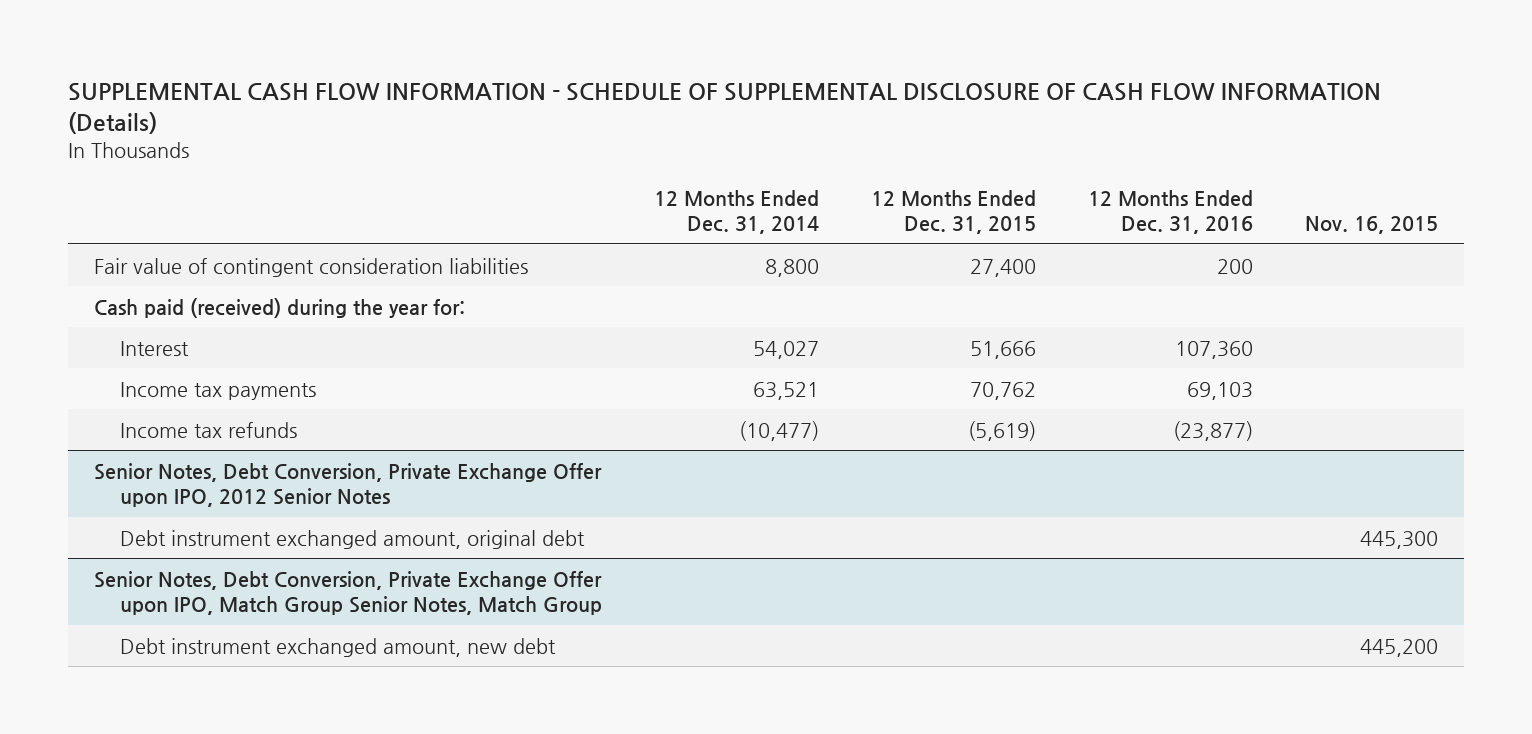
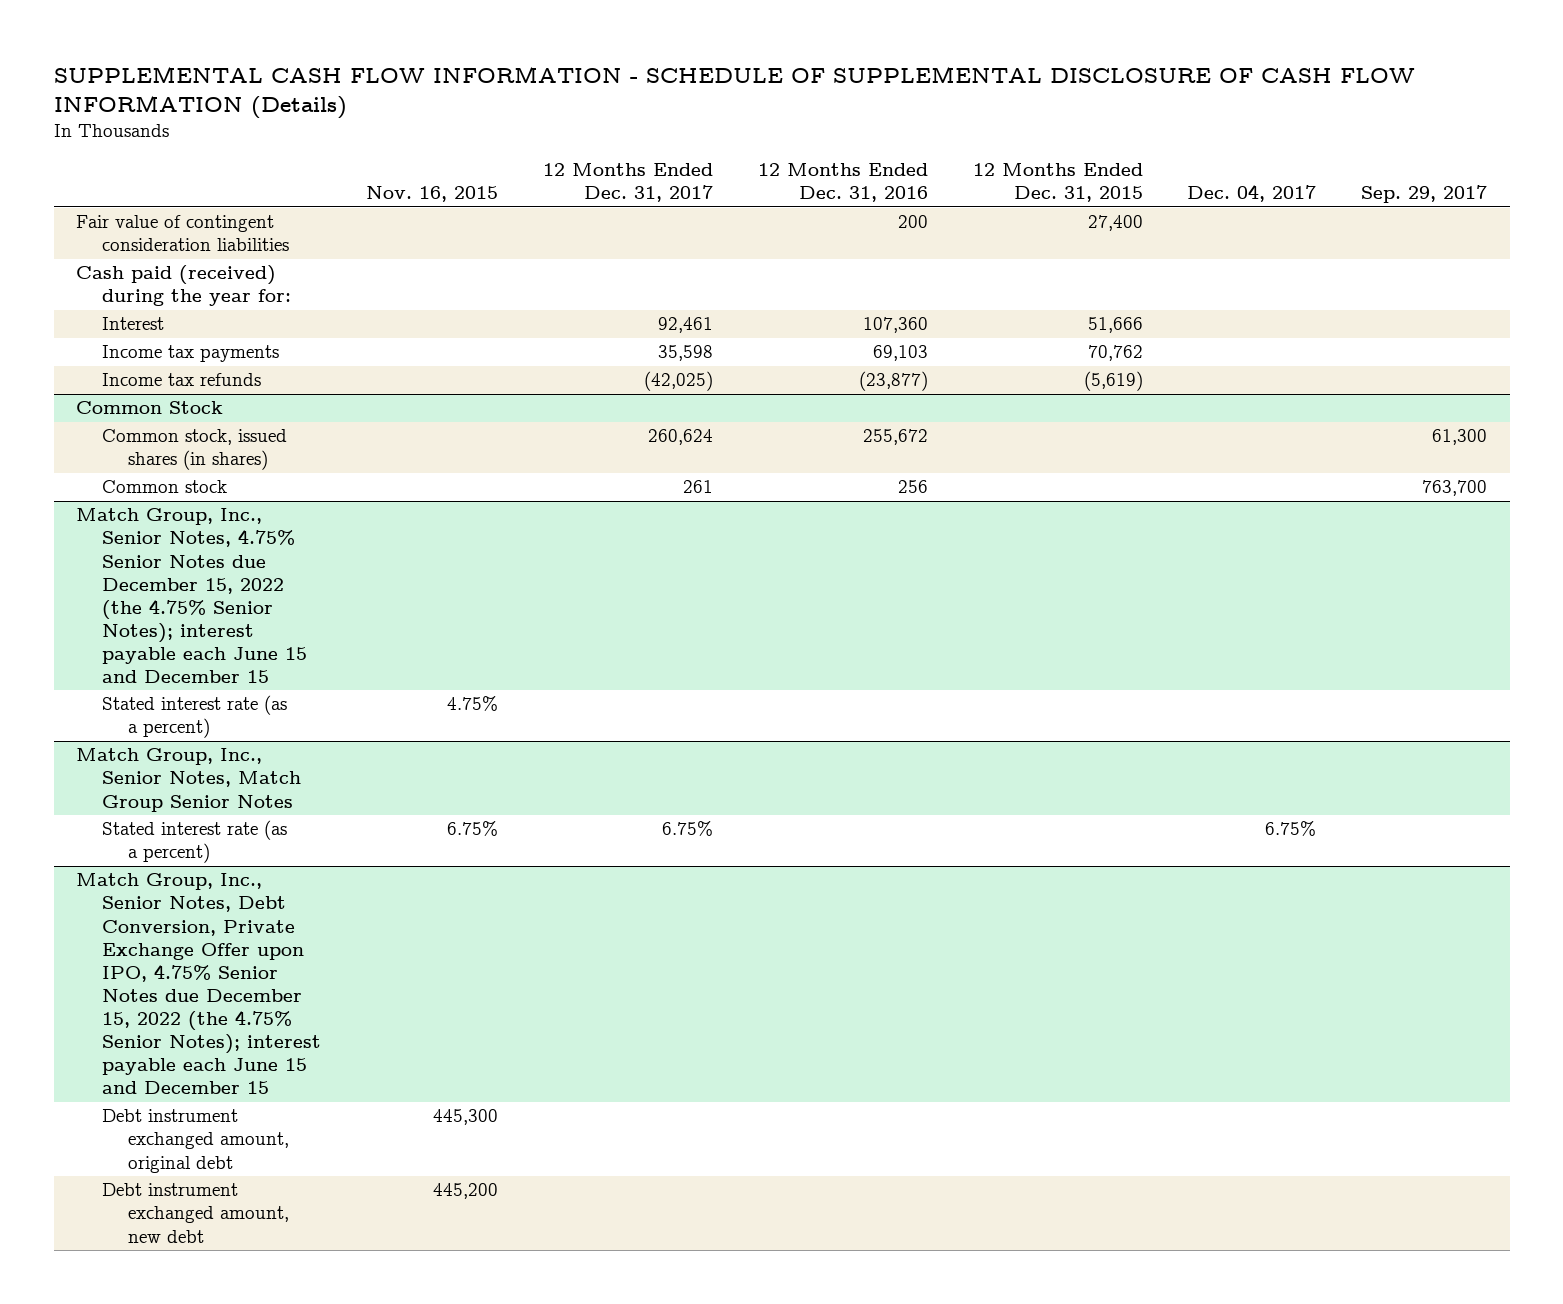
- | 12 Months Ended Dec. 31, 2014 | 12 Months Ended Dec. 31, 2015 | 12 Months Ended Dec. 31, 2016 | Nov. 16, 2015
+ | Nov. 16, 2015 | 12 Months Ended Dec. 31, 2017 | 12 Months Ended Dec. 31, 2016 | 12 Months Ended Dec. 31, 2015 | Dec. 04, 2017 | Sep. 29, 2017
- Senior Notes, Debt Conversion, Private Exchange Offer upon IPO, 2012 Senior Notes
+ Common Stock
+ Common stock, issued shares (in shares) | | 260,624 | 255,672 | | | 61,300
+ Common stock | | 261 | 256 | | | 763,700
+ Match Group, Inc., Senior Notes, 4.75% Senior Notes due December 15, 2022 (the 4.75% Senior Notes); interest payable each June 15 and December 15
+ Stated interest rate (as a percent) | 4.75% | | | | |
+ Match Group, Inc., Senior Notes, Match Group Senior Notes
+ Stated interest rate (as a percent) | 6.75% | 6.75% | | | 6.75% |
+ Match Group, Inc., Senior Notes, Debt Conversion, Private Exchange Offer upon IPO, 4.75% Senior Notes due December 15, 2022 (the 4.75% Senior Notes); interest payable each June 15 and December 15
- Senior Notes, Debt Conversion, Private Exchange Offer upon IPO, Match Group Senior Notes, Match Group

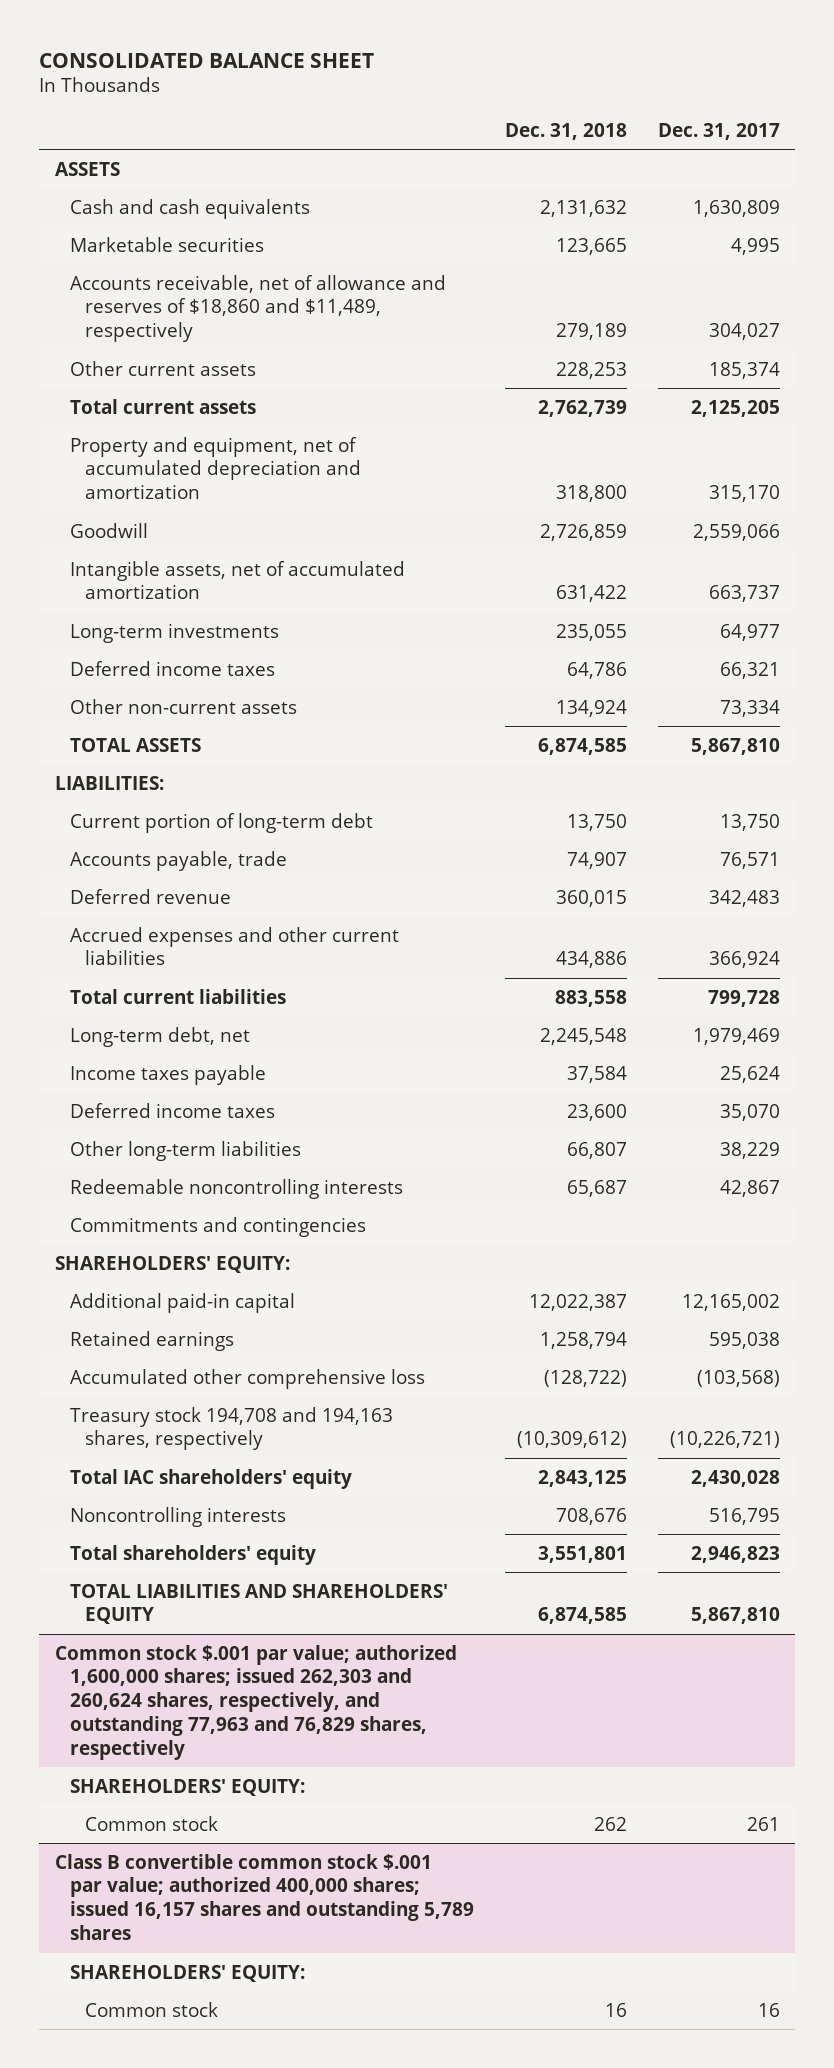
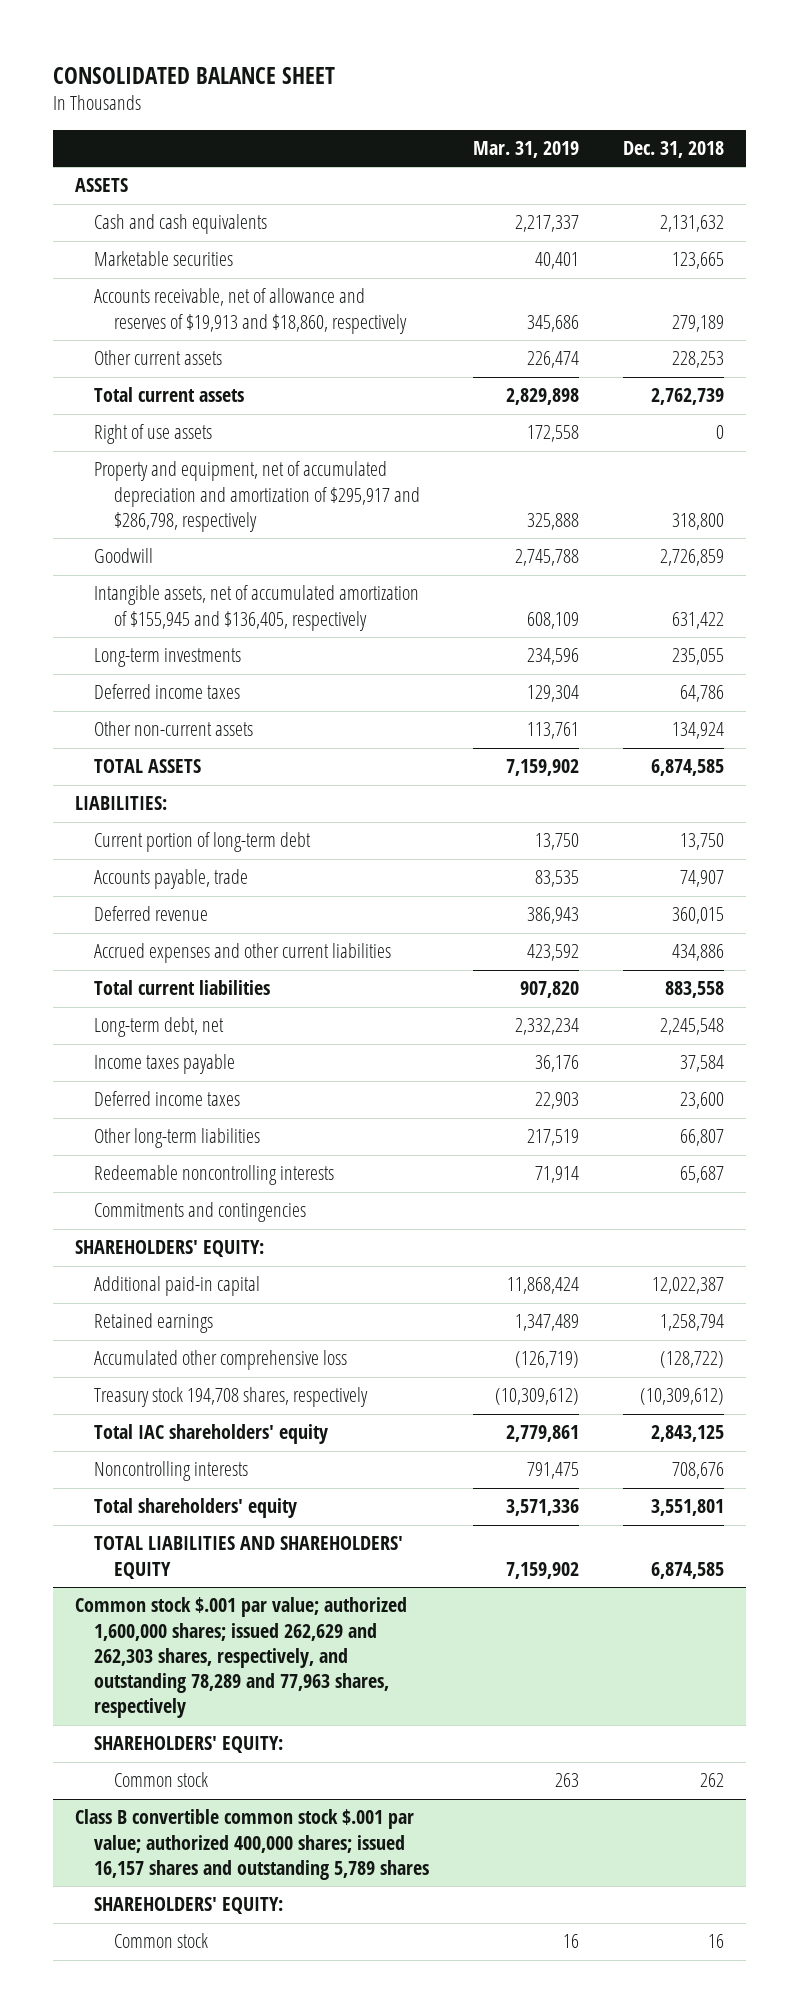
- | Dec. 31, 2018 | Dec. 31, 2017
+ | Mar. 31, 2019 | Dec. 31, 2018
- Accounts receivable, net of allowance and reserves of $18,860 and $11,489, respectively | 279,189 | 304,027
+ Accounts receivable, net of allowance and reserves of $19,913 and $18,860, respectively | 345,686 | 279,189
- Property and equipment, net of accumulated depreciation and amortization | 318,800 | 315,170
+ Right of use assets | 172,558 | 0
+ Property and equipment, net of accumulated depreciation and amortization of $295,917 and $286,798, respectively | 325,888 | 318,800
- Intangible assets, net of accumulated amortization | 631,422 | 663,737
+ Intangible assets, net of accumulated amortization of $155,945 and $136,405, respectively | 608,109 | 631,422
- Treasury stock 194,708 and 194,163 shares, respectively | (10,309,612) | (10,226,721)
+ Treasury stock 194,708 shares, respectively | (10,309,612) | (10,309,612)
- Common stock $.001 par value; authorized 1,600,000 shares; issued 262,303 and 260,624 shares, respectively, and outstanding 77,963 and 76,829 shares, respectively
+ Common stock $.001 par value; authorized 1,600,000 shares; issued 262,629 and 262,303 shares, respectively, and outstanding 78,289 and 77,963 shares, respectively

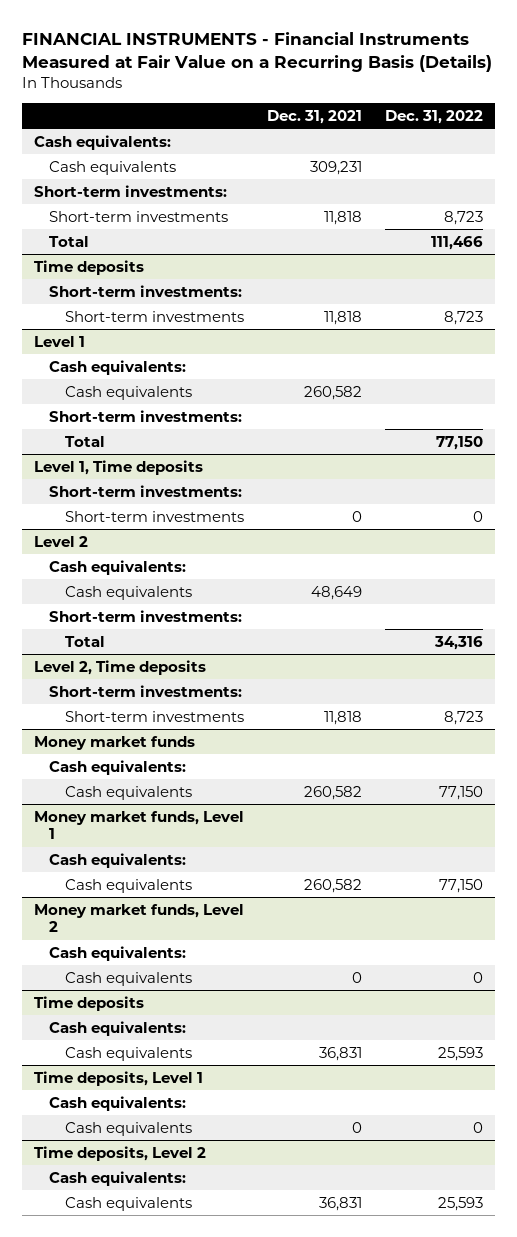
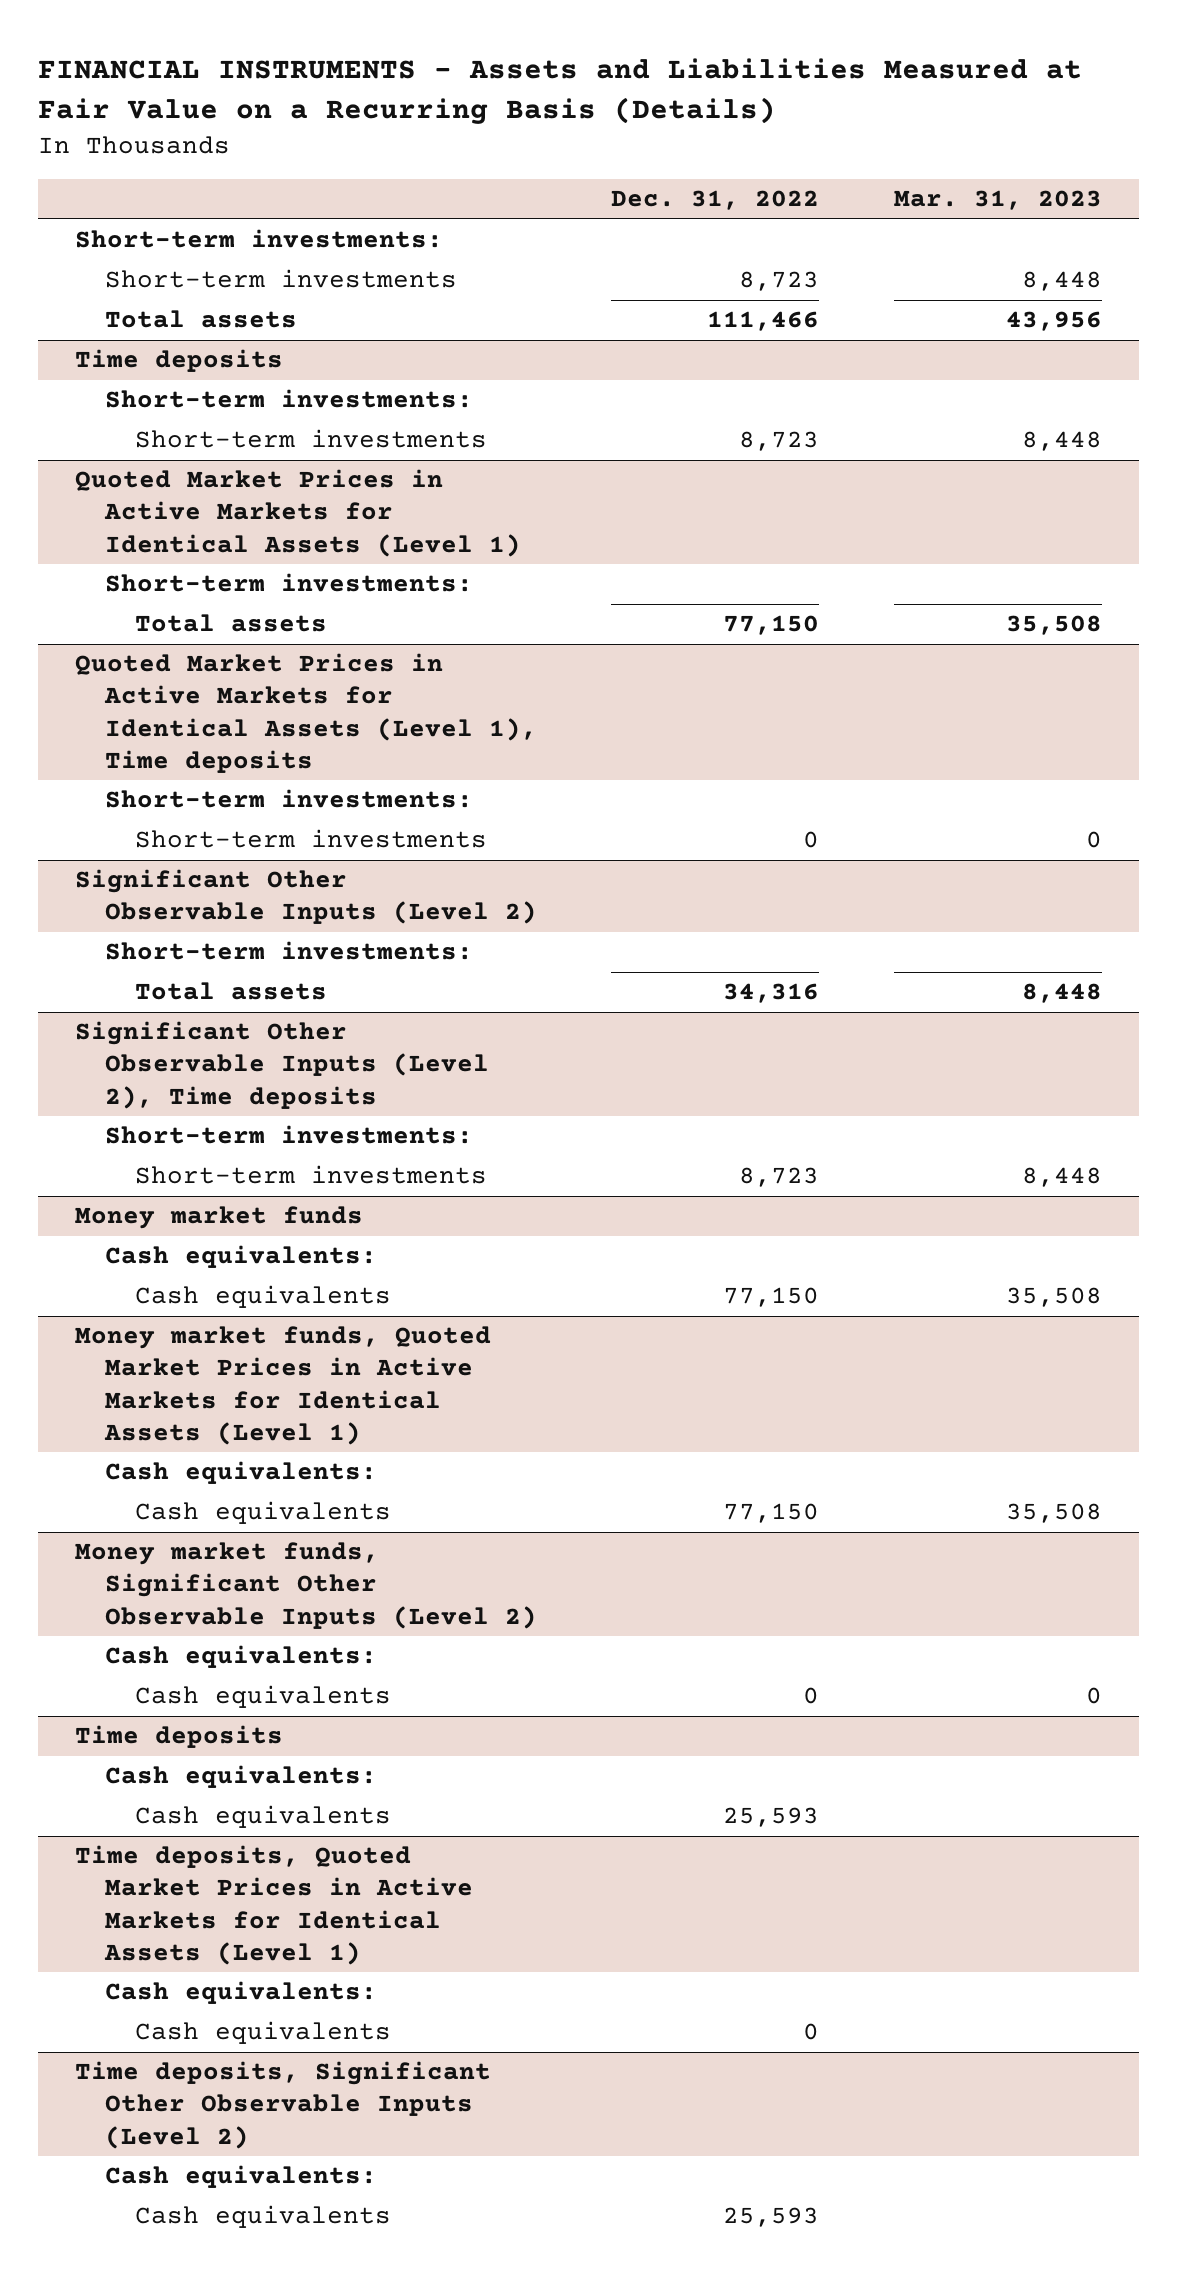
- FINANCIAL INSTRUMENTS - Financial Instruments Measured at Fair Value on a Recurring Basis (Details)
+ FINANCIAL INSTRUMENTS - Assets and Liabilities Measured at Fair Value on a Recurring Basis (Details)
- | Dec. 31, 2021 | Dec. 31, 2022
+ | Dec. 31, 2022 | Mar. 31, 2023
- Cash equivalents:
- Cash equivalents | 309,231 |
- Total | | 111,466
+ Total assets | 111,466 | 43,956
- Level 1
- Cash equivalents:
- Cash equivalents | 260,582 |
+ Quoted Market Prices in Active Markets for Identical Assets (Level 1)
- Total | | 77,150
- Level 1, Time deposits
+ Total assets | 77,150 | 35,508
+ Quoted Market Prices in Active Markets for Identical Assets (Level 1), Time deposits
- Level 2
- Cash equivalents:
- Cash equivalents | 48,649 |
+ Significant Other Observable Inputs (Level 2)
- Total | | 34,316
- Level 2, Time deposits
+ Total assets | 34,316 | 8,448
+ Significant Other Observable Inputs (Level 2), Time deposits
- Money market funds, Level 1
+ Money market funds, Quoted Market Prices in Active Markets for Identical Assets (Level 1)
- Money market funds, Level 2
+ Money market funds, Significant Other Observable Inputs (Level 2)
- Time deposits, Level 1
+ Time deposits, Quoted Market Prices in Active Markets for Identical Assets (Level 1)
- Time deposits, Level 2
+ Time deposits, Significant Other Observable Inputs (Level 2)

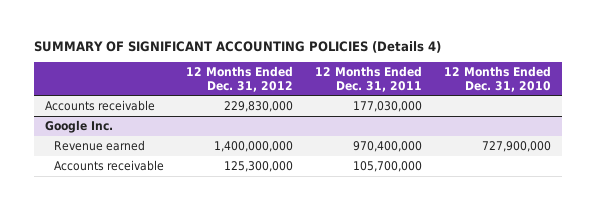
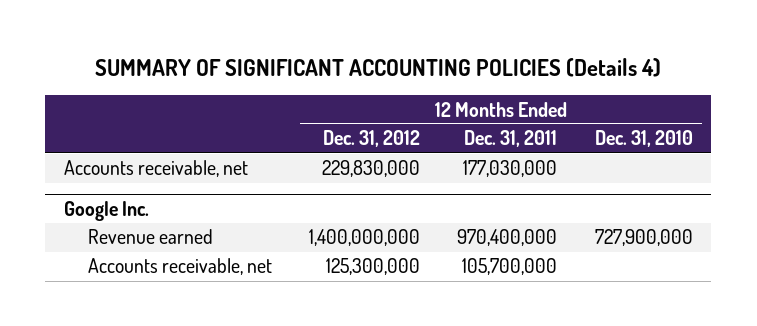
- Accounts receivable | 229,830,000 | 177,030,000 |
+ Accounts receivable, net | 229,830,000 | 177,030,000 |
@ Google Inc.
- Accounts receivable | 125,300,000 | 105,700,000 |
+ Accounts receivable, net | 125,300,000 | 105,700,000 |

